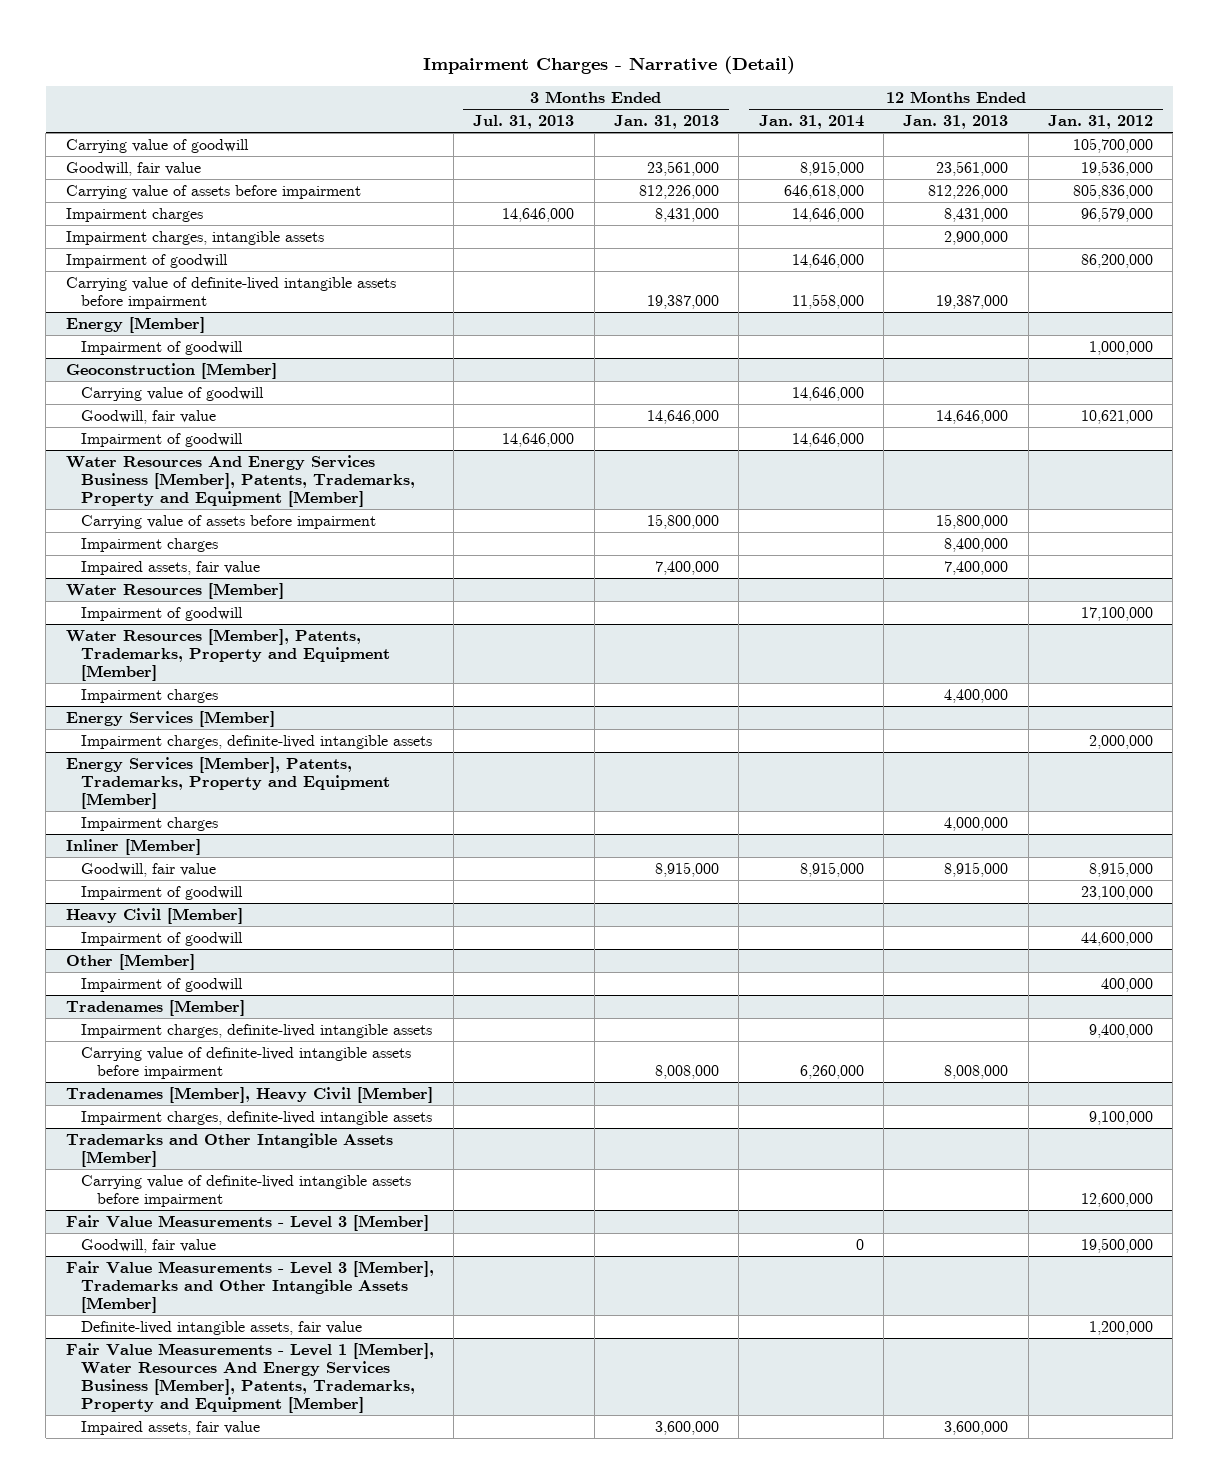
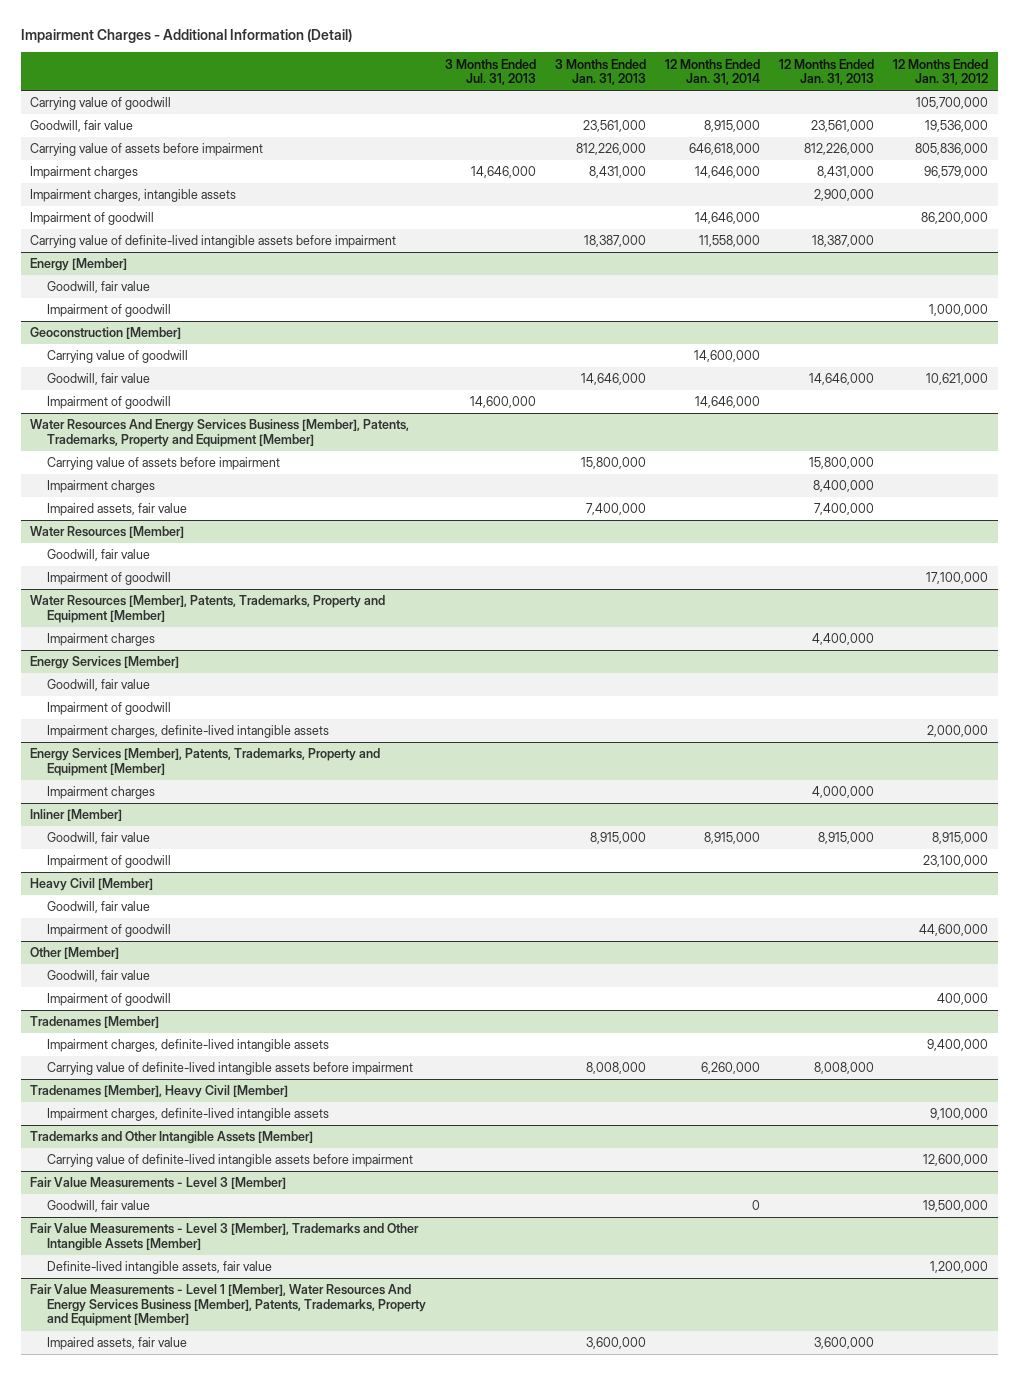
- Impairment Charges - Narrative (Detail)
+ Impairment Charges - Additional Information (Detail)
- Carrying value of definite-lived intangible assets before impairment | | 19,387,000 | 11,558,000 | 19,387,000 |
+ Carrying value of definite-lived intangible assets before impairment | | 18,387,000 | 11,558,000 | 18,387,000 |
@ Energy [Member]
+ Goodwill, fair value
@ Geoconstruction [Member]
- Carrying value of goodwill | | | 14,646,000 | |
+ Carrying value of goodwill | | | 14,600,000 | |
- Impairment of goodwill | 14,646,000 | | 14,646,000 | |
+ Impairment of goodwill | 14,600,000 | | 14,646,000 | |
@ Water Resources [Member]
+ Goodwill, fair value
@ Energy Services [Member]
+ Goodwill, fair value
+ Impairment of goodwill
@ Heavy Civil [Member]
+ Goodwill, fair value
@ Other [Member]
+ Goodwill, fair value

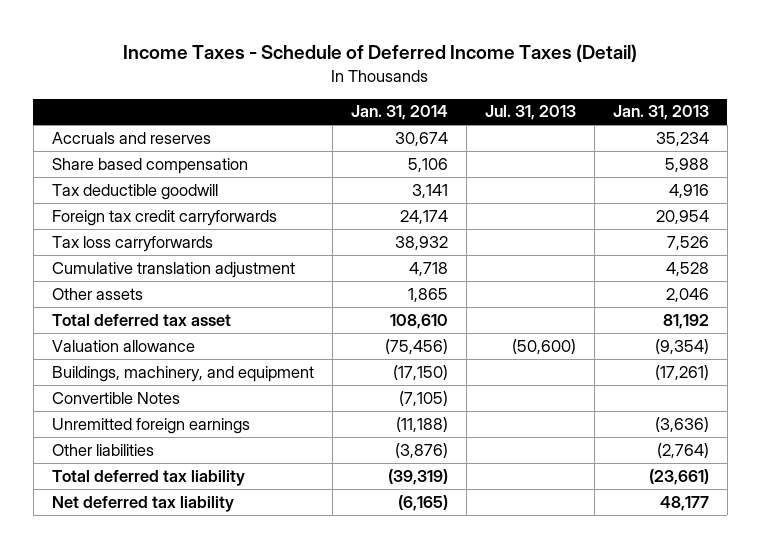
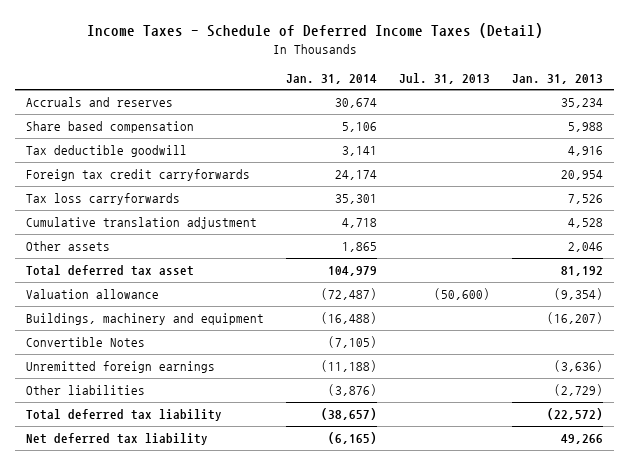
- Tax loss carryforwards | 38,932 | | 7,526
+ Tax loss carryforwards | 35,301 | | 7,526
- Total deferred tax asset | 108,610 | | 81,192
- Valuation allowance | (75,456) | (50,600) | (9,354)
- Buildings, machinery, and equipment | (17,150) | | (17,261)
+ Total deferred tax asset | 104,979 | | 81,192
+ Valuation allowance | (72,487) | (50,600) | (9,354)
+ Buildings, machinery and equipment | (16,488) | | (16,207)
- Other liabilities | (3,876) | | (2,764)
- Total deferred tax liability | (39,319) | | (23,661)
- Net deferred tax liability | (6,165) | | 48,177
+ Other liabilities | (3,876) | | (2,729)
+ Total deferred tax liability | (38,657) | | (22,572)
+ Net deferred tax liability | (6,165) | | 49,266

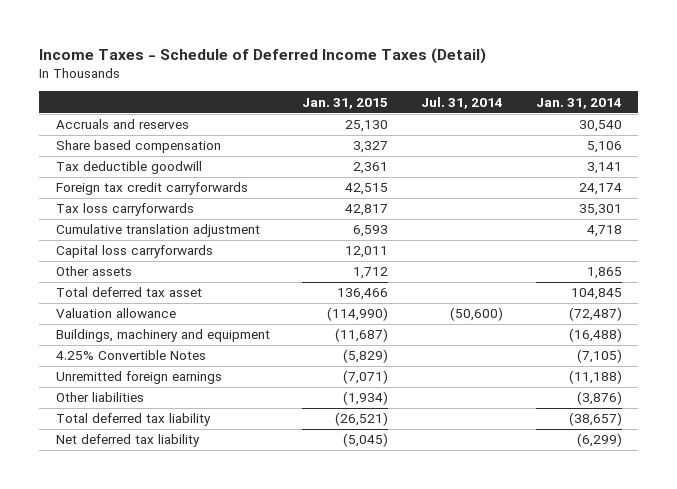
- | Jan. 31, 2014 | Jul. 31, 2013 | Jan. 31, 2013
+ | Jan. 31, 2015 | Jul. 31, 2014 | Jan. 31, 2014
- Accruals and reserves | 30,674 | | 35,234
+ Accruals and reserves | 25,130 | | 30,540
+ Capital loss carryforwards | 12,011 | |
- Total deferred tax asset | 104,979 | | 81,192
+ Total deferred tax asset | 136,466 | | 104,845
- Convertible Notes | (7,105) | |
+ 4.25% Convertible Notes | (5,829) | | (7,105)
- Net deferred tax liability | (6,165) | | 49,266
+ Net deferred tax liability | (5,045) | | (6,299)

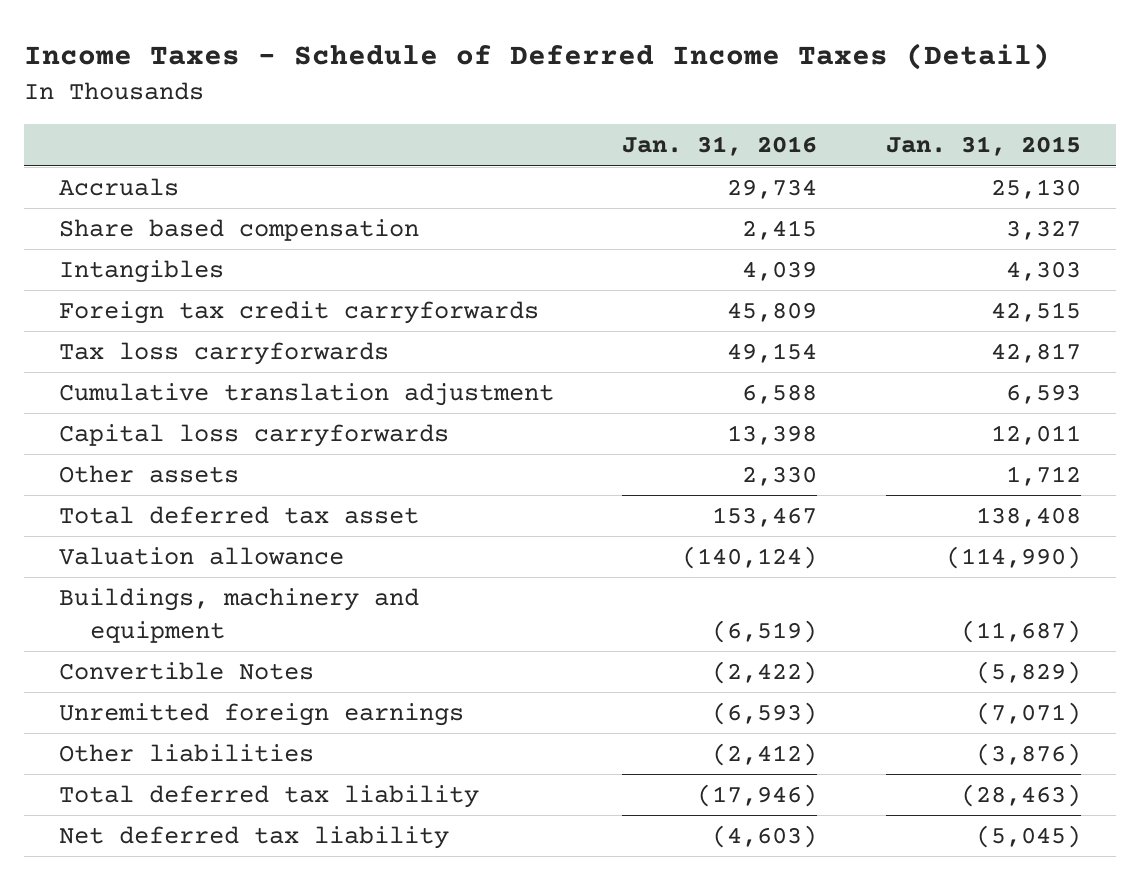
- | Jan. 31, 2015 | Jul. 31, 2014 | Jan. 31, 2014
+ | Jan. 31, 2016 | Jan. 31, 2015
- Accruals and reserves | 25,130 | | 30,540
+ Accruals | 29,734 | 25,130
- Tax deductible goodwill | 2,361 | | 3,141
+ Intangibles | 4,039 | 4,303
- Total deferred tax asset | 136,466 | | 104,845
+ Total deferred tax asset | 153,467 | 138,408
- 4.25% Convertible Notes | (5,829) | | (7,105)
+ Convertible Notes | (2,422) | (5,829)
- Other liabilities | (1,934) | | (3,876)
- Total deferred tax liability | (26,521) | | (38,657)
+ Other liabilities | (2,412) | (3,876)
+ Total deferred tax liability | (17,946) | (28,463)

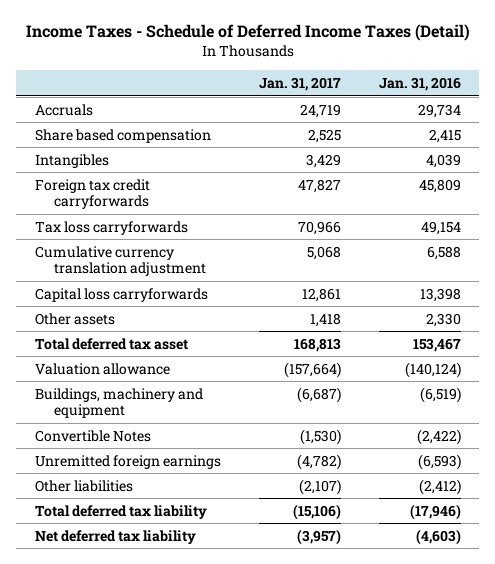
- | Jan. 31, 2016 | Jan. 31, 2015
+ | Jan. 31, 2017 | Jan. 31, 2016
- Cumulative translation adjustment | 6,588 | 6,593
+ Cumulative currency translation adjustment | 5,068 | 6,588

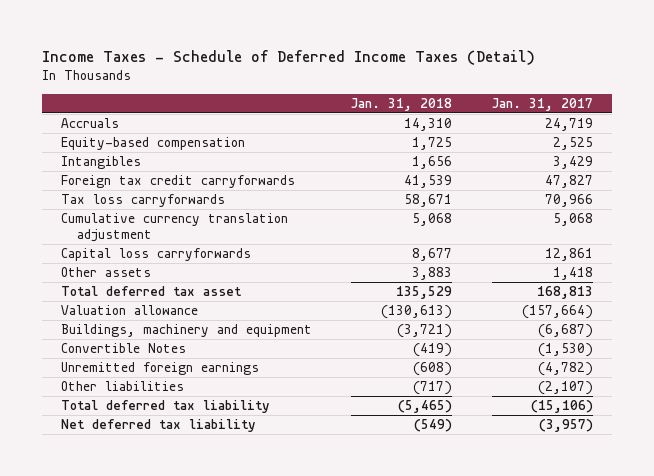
- | Jan. 31, 2017 | Jan. 31, 2016
+ | Jan. 31, 2018 | Jan. 31, 2017
- Share based compensation | 2,525 | 2,415
+ Equity-based compensation | 1,725 | 2,525

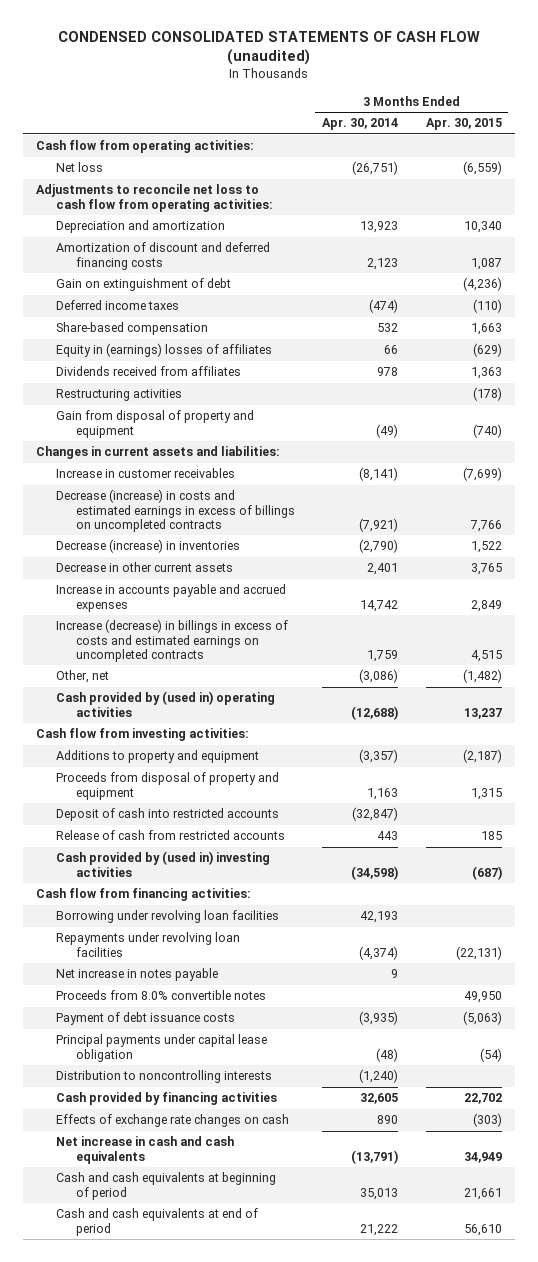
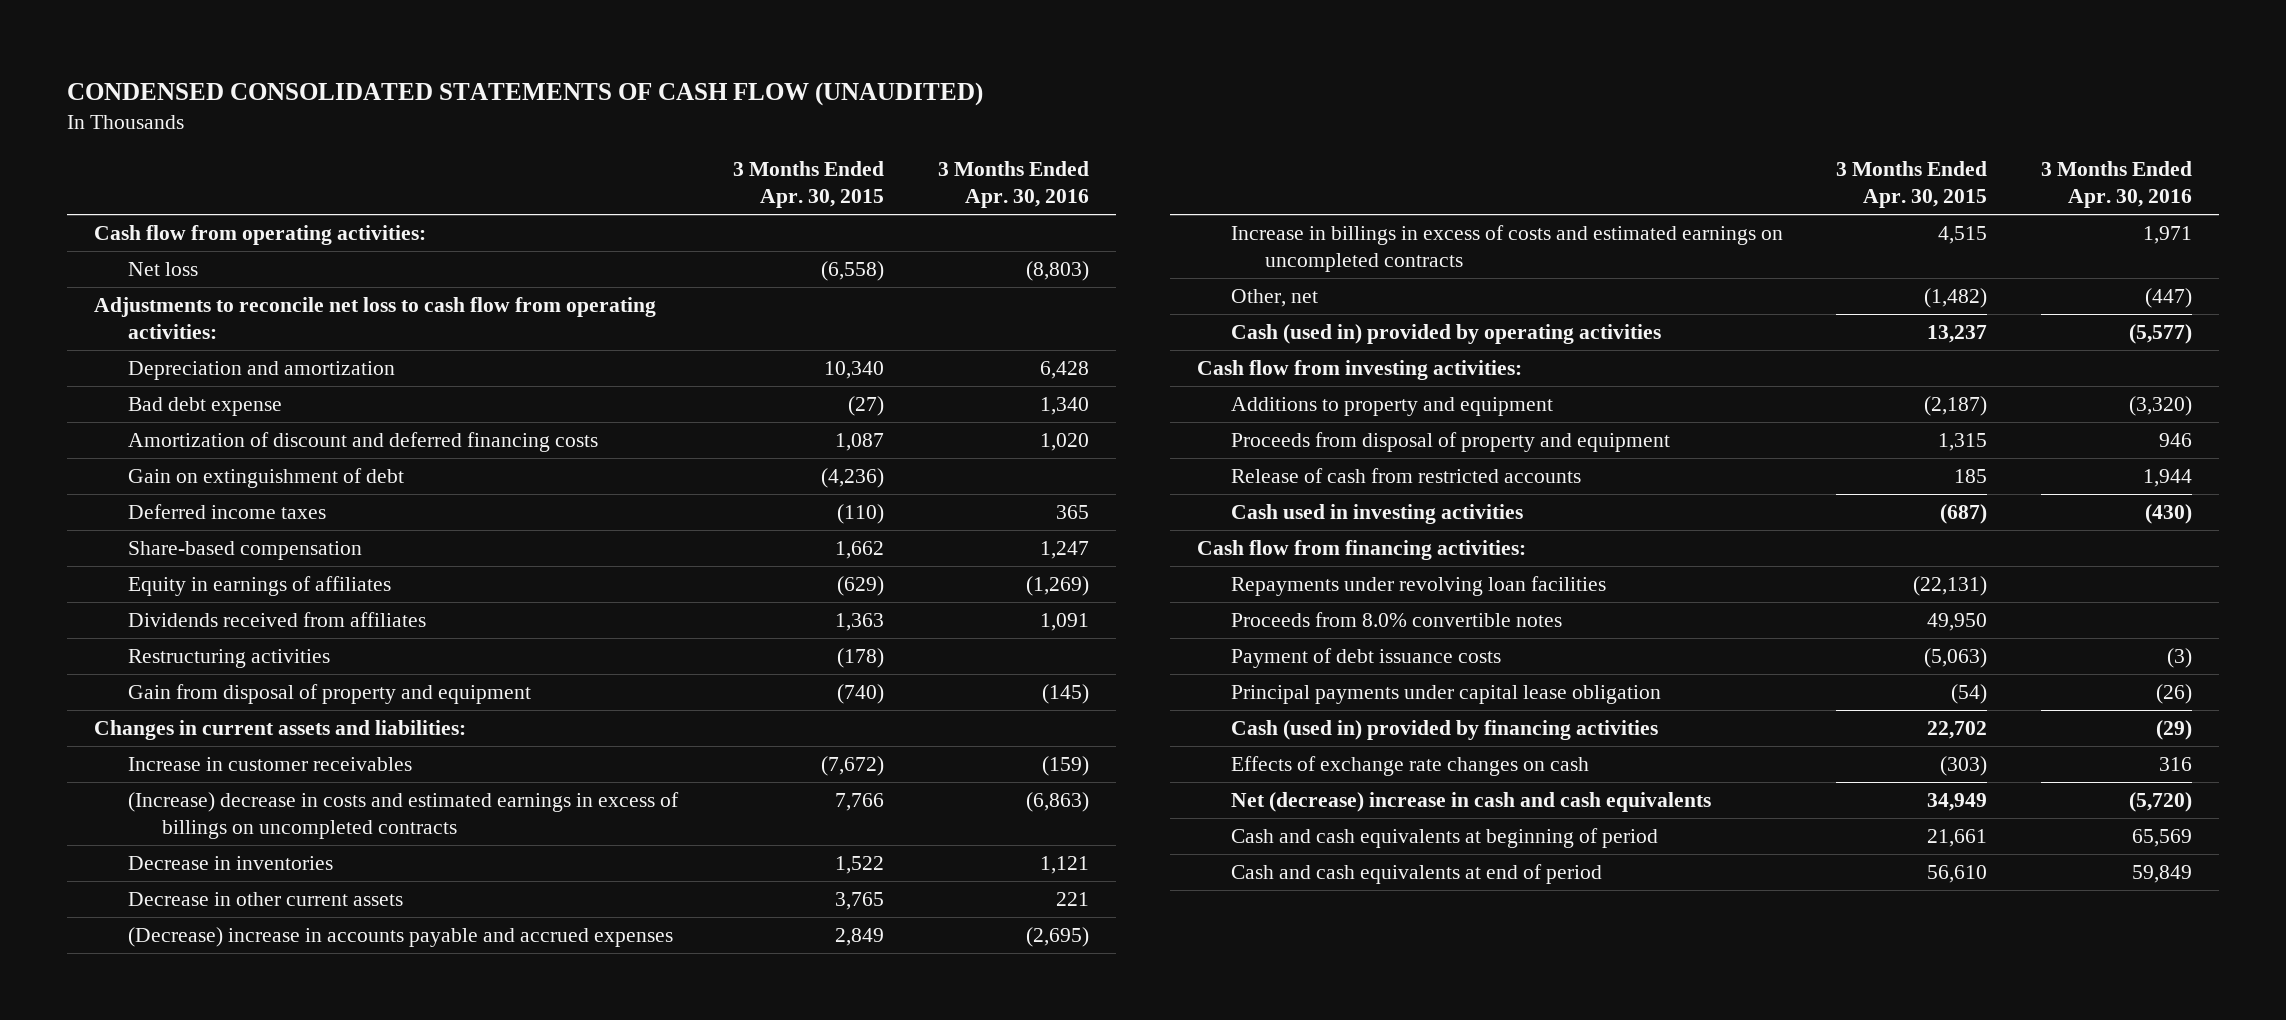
- CONDENSED CONSOLIDATED STATEMENTS OF CASH FLOW (unaudited)
+ CONDENSED CONSOLIDATED STATEMENTS OF CASH FLOW (UNAUDITED)
- | 3 Months Ended Apr. 30, 2014 | 3 Months Ended Apr. 30, 2015
+ | 3 Months Ended Apr. 30, 2015 | 3 Months Ended Apr. 30, 2016
- Net loss | (26,751) | (6,559)
+ Net loss | (6,558) | (8,803)
+ Bad debt expense | (27) | 1,340
- Share-based compensation | 532 | 1,663
- Equity in (earnings) losses of affiliates | 66 | (629)
+ Share-based compensation | 1,662 | 1,247
+ Equity in earnings of affiliates | (629) | (1,269)
- Increase in customer receivables | (8,141) | (7,699)
- Decrease (increase) in costs and estimated earnings in excess of billings on uncompleted contracts | (7,921) | 7,766
- Decrease (increase) in inventories | (2,790) | 1,522
+ Increase in customer receivables | (7,672) | (159)
+ (Increase) decrease in costs and estimated earnings in excess of billings on uncompleted contracts | 7,766 | (6,863)
+ Decrease in inventories | 1,522 | 1,121
- Increase in accounts payable and accrued expenses | 14,742 | 2,849
- Increase (decrease) in billings in excess of costs and estimated earnings on uncompleted contracts | 1,759 | 4,515
+ (Decrease) increase in accounts payable and accrued expenses | 2,849 | (2,695)
+ Increase in billings in excess of costs and estimated earnings on uncompleted contracts | 4,515 | 1,971
- Cash provided by (used in) operating activities | (12,688) | 13,237
+ Cash (used in) provided by operating activities | 13,237 | (5,577)
- Deposit of cash into restricted accounts | (32,847) |
- Cash provided by (used in) investing activities | (34,598) | (687)
+ Cash used in investing activities | (687) | (430)
- Borrowing under revolving loan facilities | 42,193 |
- Net increase in notes payable | 9 |
- Distribution to noncontrolling interests | (1,240) |
- Cash provided by financing activities | 32,605 | 22,702
+ Cash (used in) provided by financing activities | 22,702 | (29)
- Net increase in cash and cash equivalents | (13,791) | 34,949
+ Net (decrease) increase in cash and cash equivalents | 34,949 | (5,720)

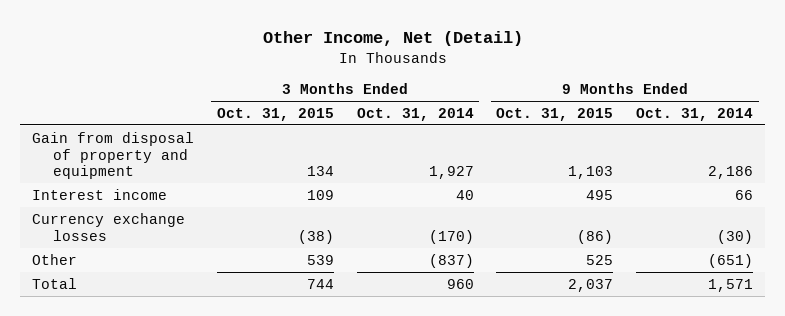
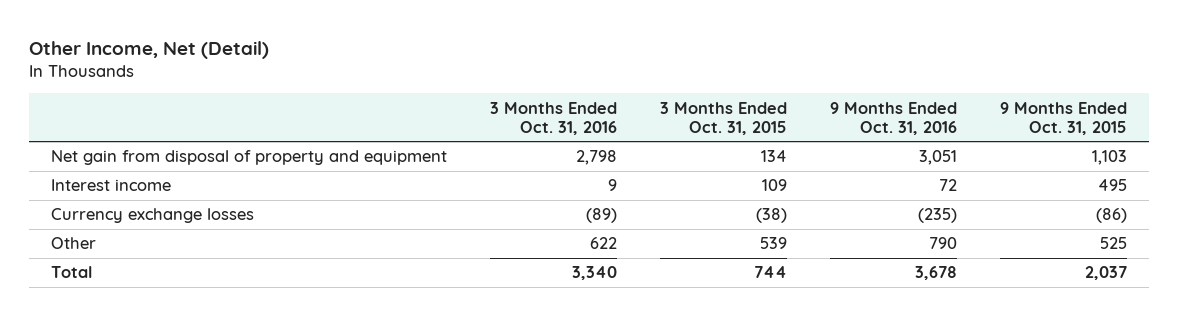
- | 3 Months Ended Oct. 31, 2015 | 3 Months Ended Oct. 31, 2014 | 9 Months Ended Oct. 31, 2015 | 9 Months Ended Oct. 31, 2014
+ | 3 Months Ended Oct. 31, 2016 | 3 Months Ended Oct. 31, 2015 | 9 Months Ended Oct. 31, 2016 | 9 Months Ended Oct. 31, 2015
- Gain from disposal of property and equipment | 134 | 1,927 | 1,103 | 2,186
+ Net gain from disposal of property and equipment | 2,798 | 134 | 3,051 | 1,103

